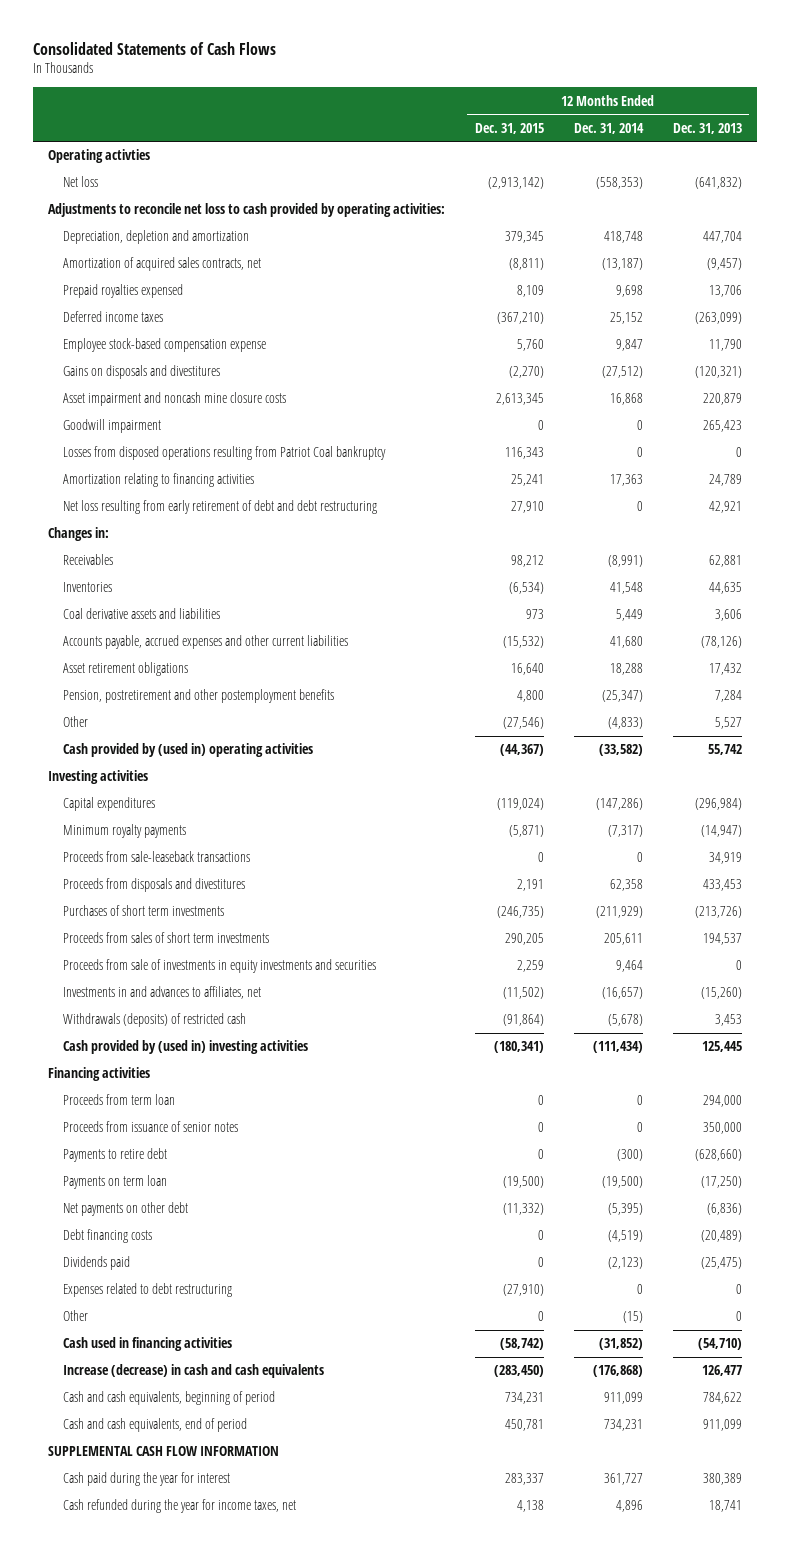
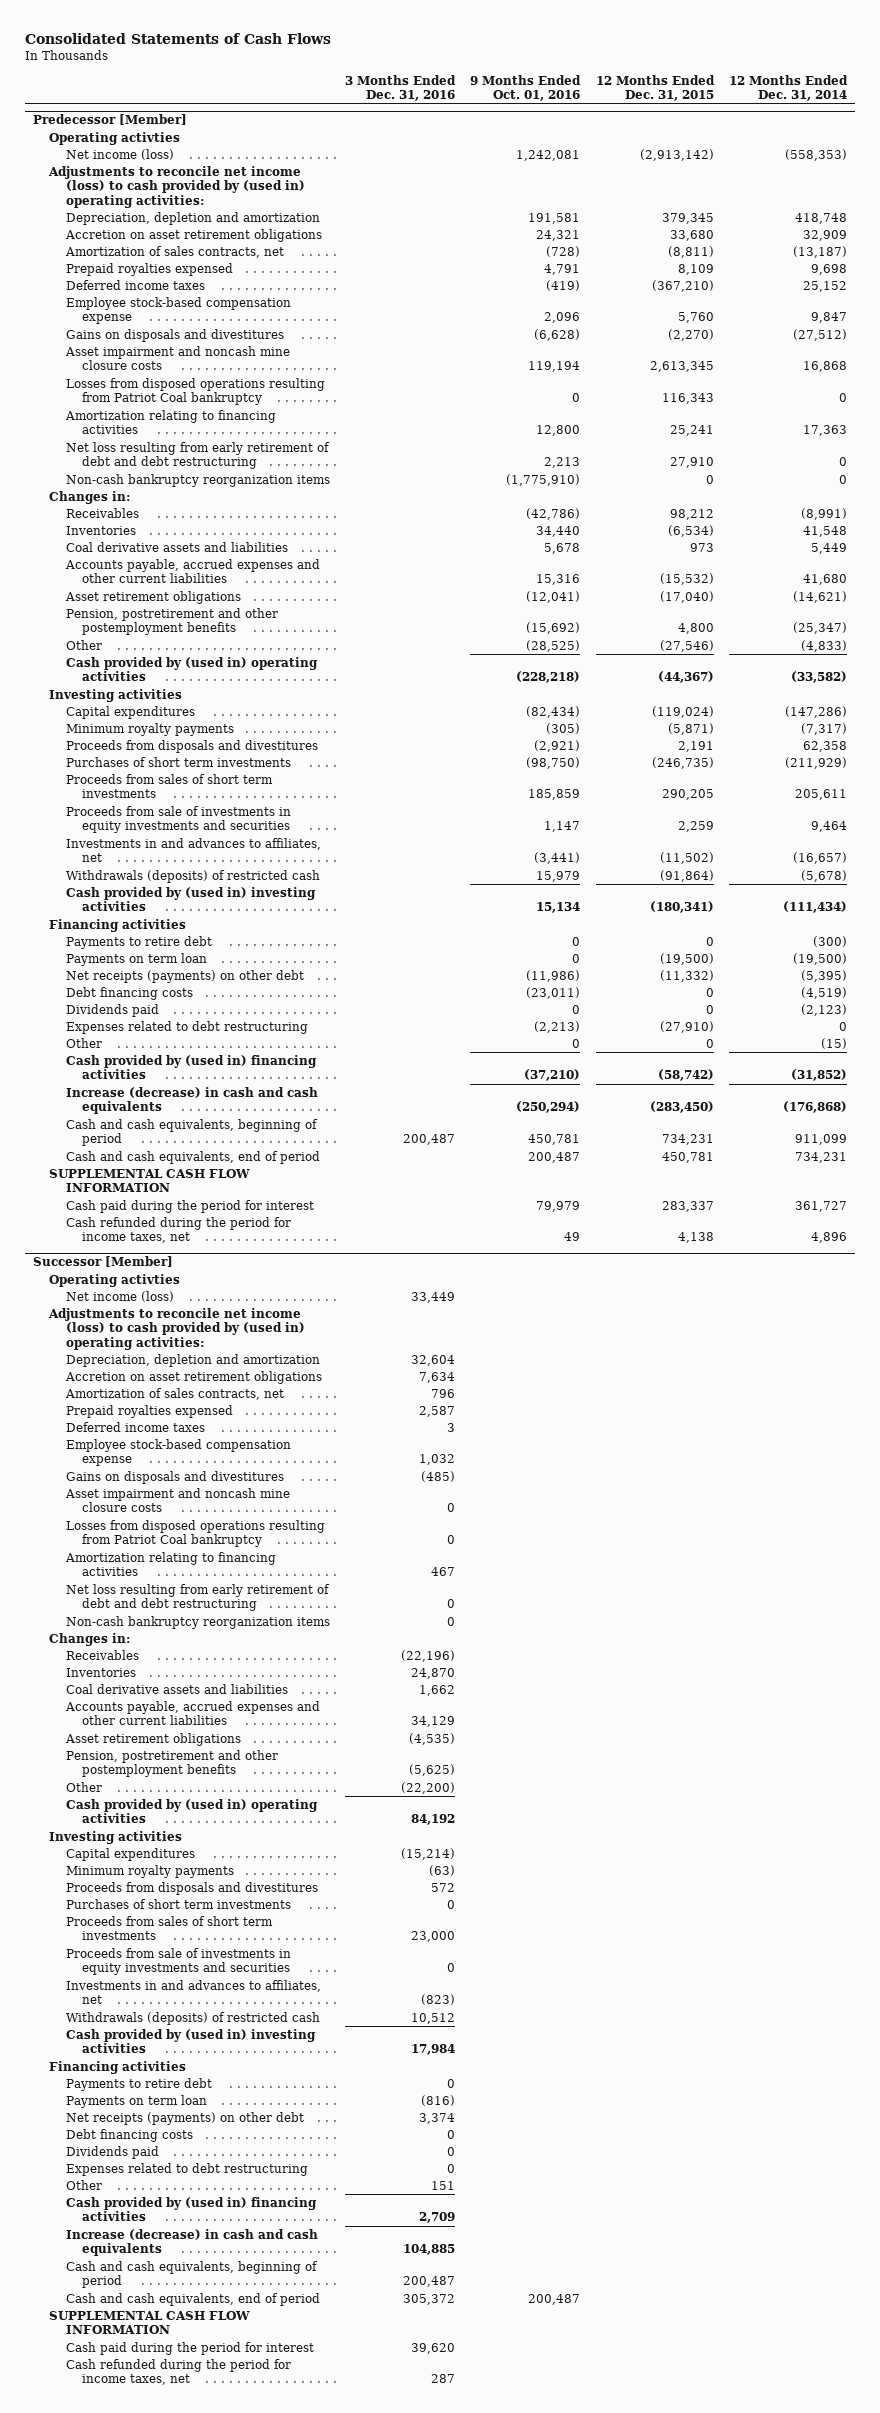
- | 12 Months Ended Dec. 31, 2015 | 12 Months Ended Dec. 31, 2014 | 12 Months Ended Dec. 31, 2013
+ | 3 Months Ended Dec. 31, 2016 | 9 Months Ended Oct. 01, 2016 | 12 Months Ended Dec. 31, 2015 | 12 Months Ended Dec. 31, 2014
+ Predecessor [Member]
- Net loss | (2,913,142) | (558,353) | (641,832)
- Adjustments to reconcile net loss to cash provided by operating activities:
+ Net income (loss) | | 1,242,081 | (2,913,142) | (558,353)
+ Adjustments to reconcile net income (loss) to cash provided by (used in) operating activities:
- Amortization of acquired sales contracts, net | (8,811) | (13,187) | (9,457)
+ Accretion on asset retirement obligations | | 24,321 | 33,680 | 32,909
+ Amortization of sales contracts, net | | (728) | (8,811) | (13,187)
- Goodwill impairment | 0 | 0 | 265,423
+ Non-cash bankruptcy reorganization items | | (1,775,910) | 0 | 0
- Asset retirement obligations | 16,640 | 18,288 | 17,432
+ Asset retirement obligations | | (12,041) | (17,040) | (14,621)
- Proceeds from sale-leaseback transactions | 0 | 0 | 34,919
- Proceeds from term loan | 0 | 0 | 294,000
- Proceeds from issuance of senior notes | 0 | 0 | 350,000
- Net payments on other debt | (11,332) | (5,395) | (6,836)
+ Net receipts (payments) on other debt | | (11,986) | (11,332) | (5,395)
- Cash used in financing activities | (58,742) | (31,852) | (54,710)
+ Cash provided by (used in) financing activities | | (37,210) | (58,742) | (31,852)
- Cash paid during the year for interest | 283,337 | 361,727 | 380,389
- Cash refunded during the year for income taxes, net | 4,138 | 4,896 | 18,741
+ Cash paid during the period for interest | | 79,979 | 283,337 | 361,727
+ Cash refunded during the period for income taxes, net | | 49 | 4,138 | 4,896
+ Successor [Member]
+ Operating activties
+ Net income (loss) | 33,449 | | |
+ Adjustments to reconcile net income (loss) to cash provided by (used in) operating activities:
+ Depreciation, depletion and amortization | 32,604 | | |
+ Accretion on asset retirement obligations | 7,634 | | |
+ Amortization of sales contracts, net | 796 | | |
+ Prepaid royalties expensed | 2,587 | | |
+ Deferred income taxes | 3 | | |
+ Employee stock-based compensation expense | 1,032 | | |
+ Gains on disposals and divestitures | (485) | | |
+ Asset impairment and noncash mine closure costs | 0 | | |
+ Losses from disposed operations resulting from Patriot Coal bankruptcy | 0 | | |
+ Amortization relating to financing activities | 467 | | |
+ Net loss resulting from early retirement of debt and debt restructuring | 0 | | |
+ Non-cash bankruptcy reorganization items | 0 | | |
+ Changes in:
+ Receivables | (22,196) | | |
+ Inventories | 24,870 | | |
+ Coal derivative assets and liabilities | 1,662 | | |
+ Accounts payable, accrued expenses and other current liabilities | 34,129 | | |
+ Asset retirement obligations | (4,535) | | |
+ Pension, postretirement and other postemployment benefits | (5,625) | | |
+ Other | (22,200) | | |
+ Cash provided by (used in) operating activities | 84,192 | | |
+ Investing activities
+ Capital expenditures | (15,214) | | |
+ Minimum royalty payments | (63) | | |
+ Proceeds from disposals and divestitures | 572 | | |
+ Purchases of short term investments | 0 | | |
+ Proceeds from sales of short term investments | 23,000 | | |
+ Proceeds from sale of investments in equity investments and securities | 0 | | |
+ Investments in and advances to affiliates, net | (823) | | |
+ Withdrawals (deposits) of restricted cash | 10,512 | | |
+ Cash provided by (used in) investing activities | 17,984 | | |
+ Financing activities
+ Payments to retire debt | 0 | | |
+ Payments on term loan | (816) | | |
+ Net receipts (payments) on other debt | 3,374 | | |
+ Debt financing costs | 0 | | |
+ Dividends paid | 0 | | |
+ Expenses related to debt restructuring | 0 | | |
+ Other | 151 | | |
+ Cash provided by (used in) financing activities | 2,709 | | |
+ Increase (decrease) in cash and cash equivalents | 104,885 | | |
+ Cash and cash equivalents, beginning of period | 200,487 | | |
+ Cash and cash equivalents, end of period | 305,372 | 200,487 | |
+ SUPPLEMENTAL CASH FLOW INFORMATION
+ Cash paid during the period for interest | 39,620 | | |
+ Cash refunded during the period for income taxes, net | 287 | | |

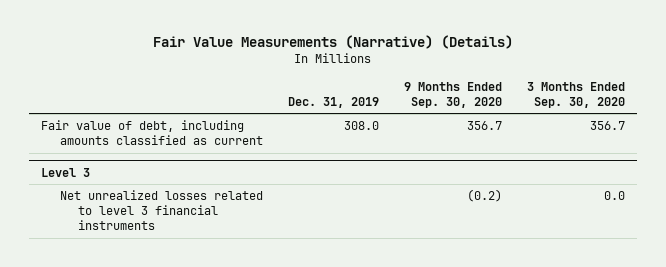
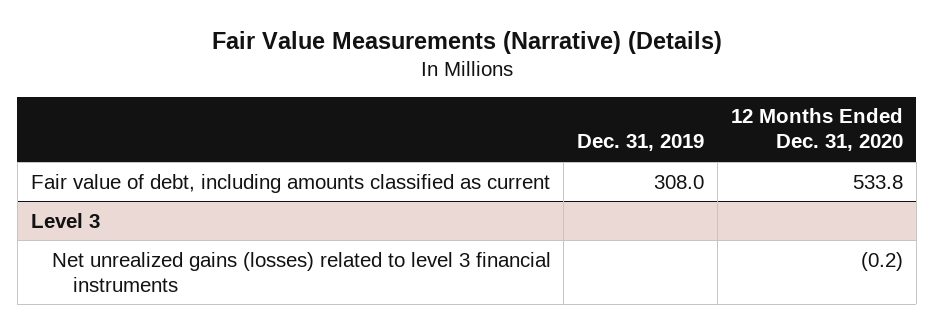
- | Dec. 31, 2019 | 9 Months Ended Sep. 30, 2020 | 3 Months Ended Sep. 30, 2020
+ | Dec. 31, 2019 | 12 Months Ended Dec. 31, 2020
@ Level 3
- Net unrealized losses related to level 3 financial instruments | | (0.2) | 0.0
+ Net unrealized gains (losses) related to level 3 financial instruments | | (0.2)

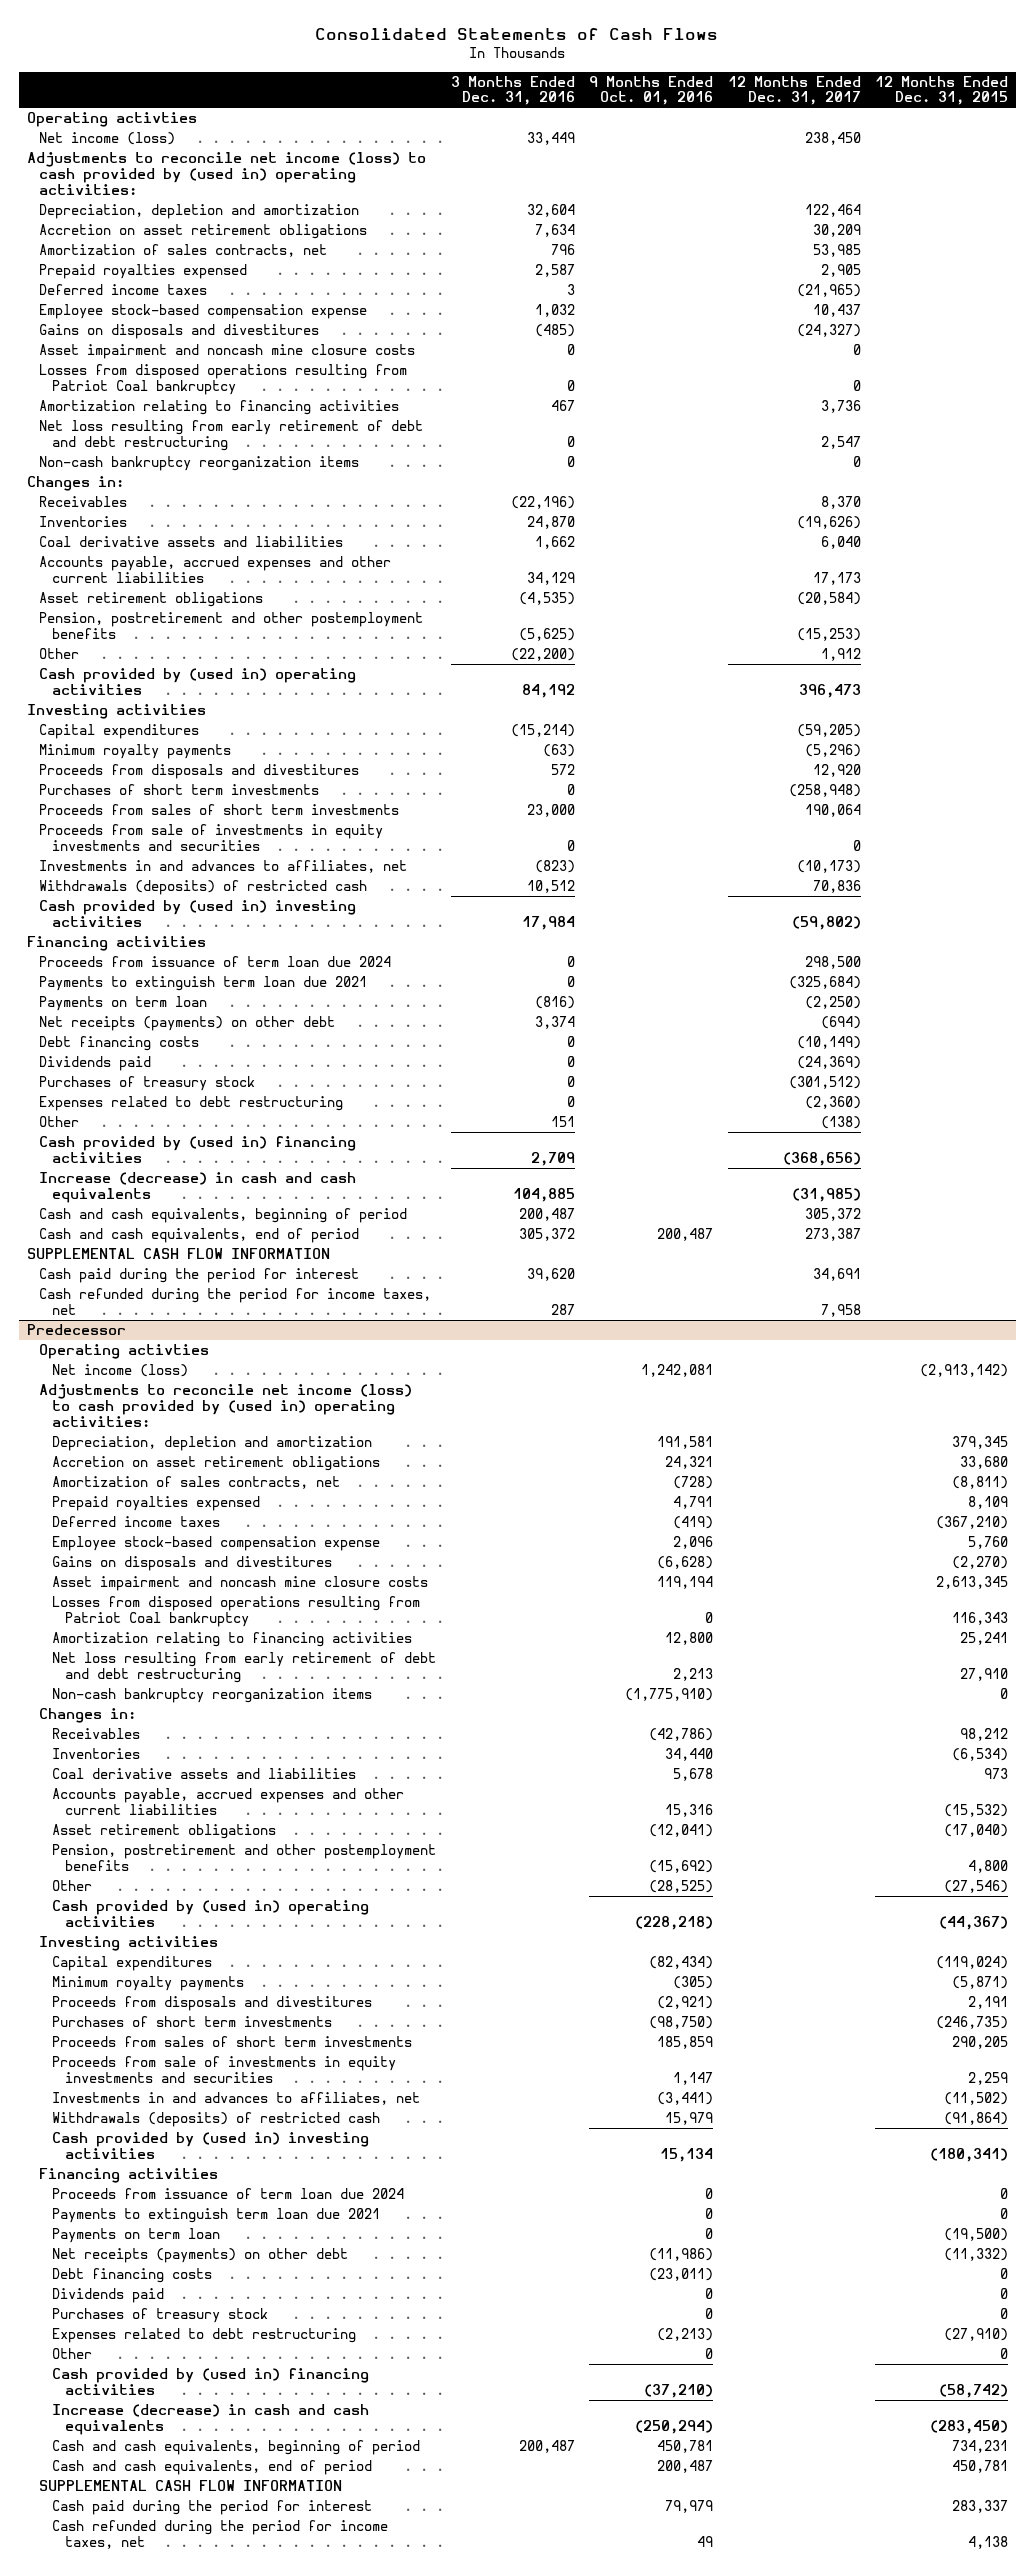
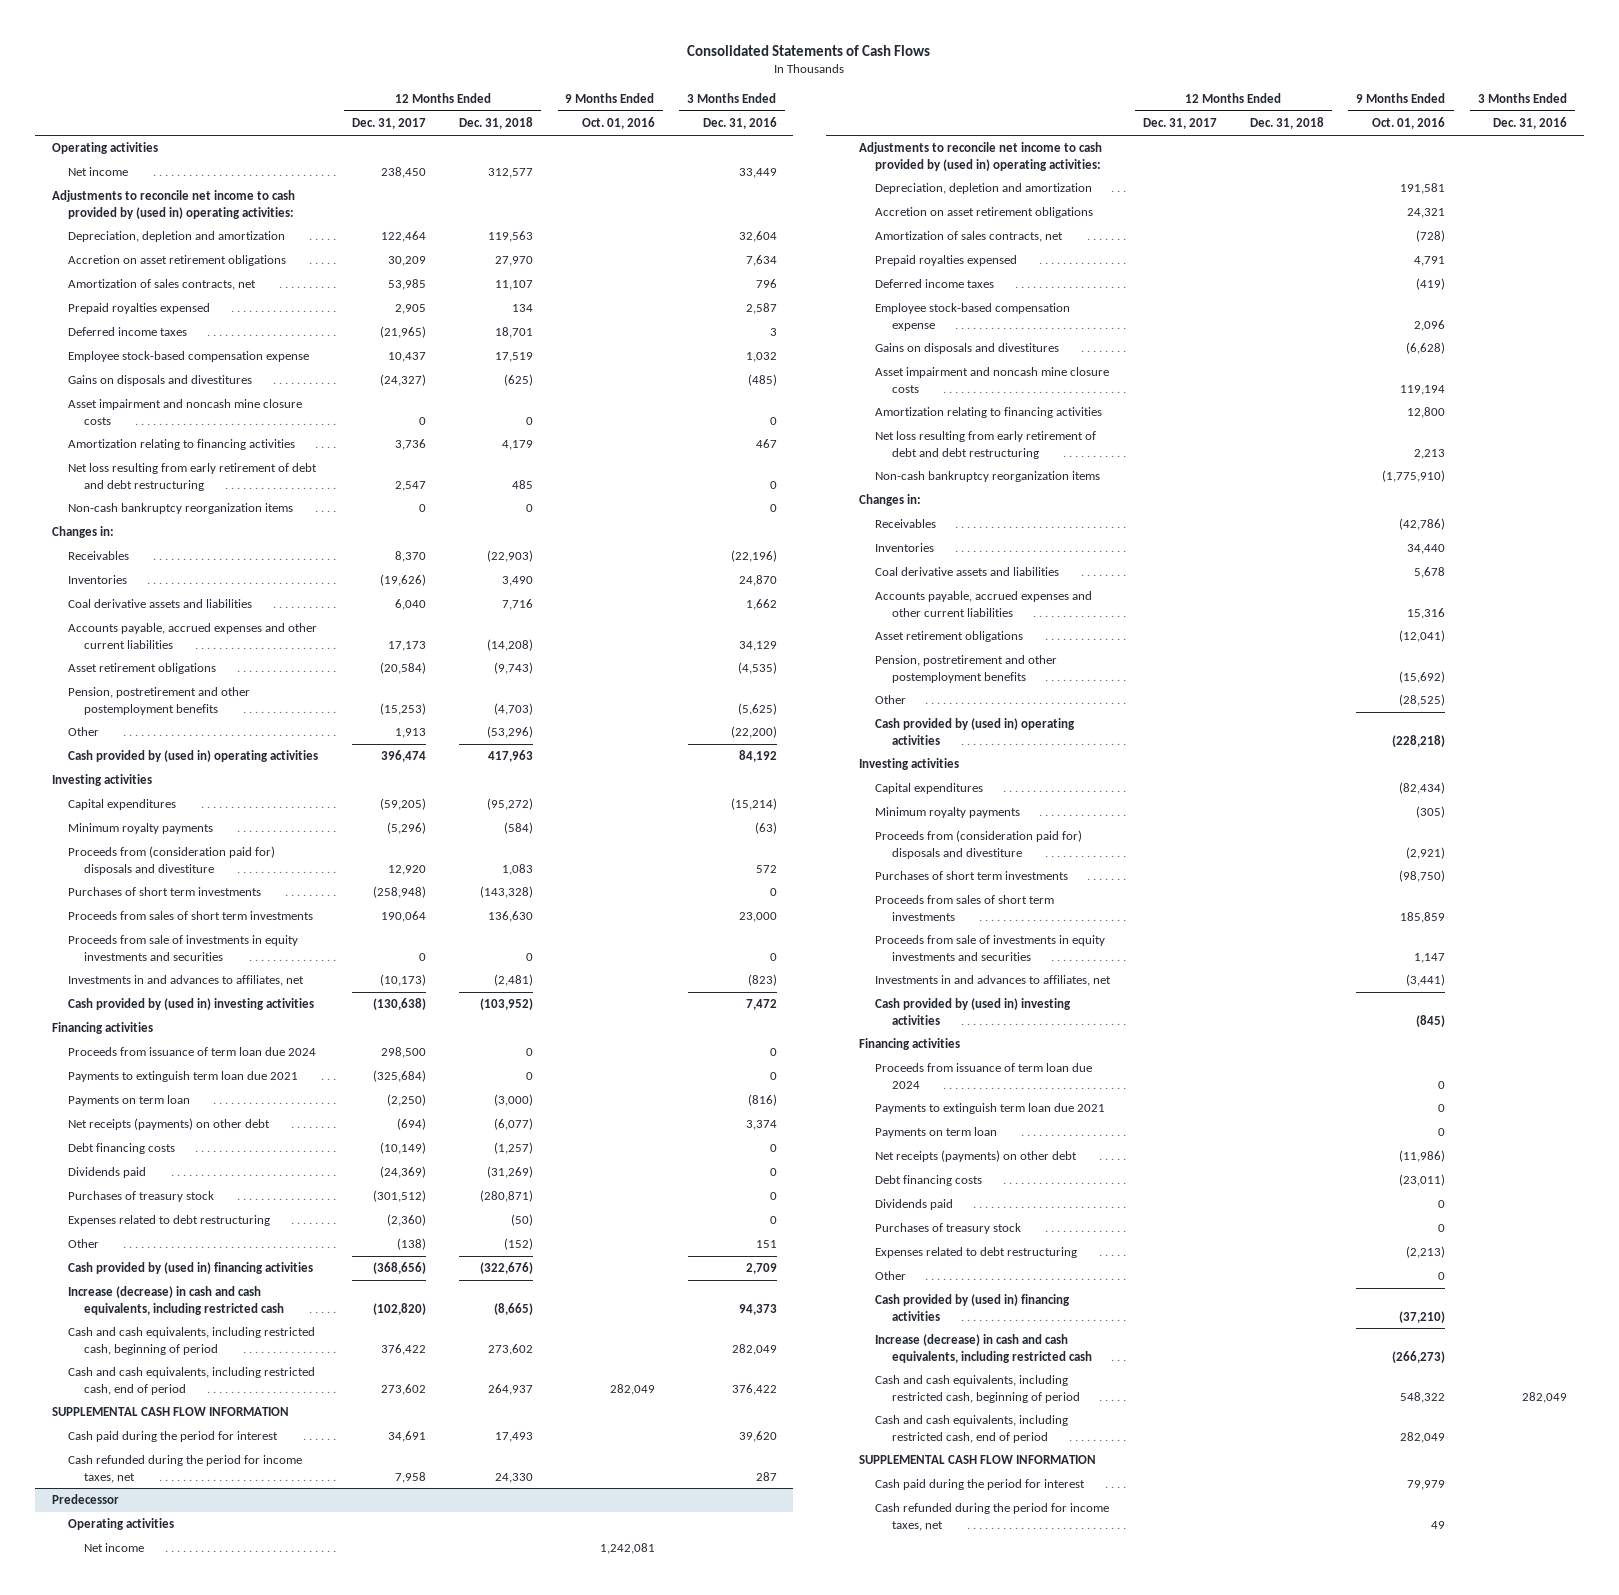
- | 3 Months Ended Dec. 31, 2016 | 9 Months Ended Oct. 01, 2016 | 12 Months Ended Dec. 31, 2017 | 12 Months Ended Dec. 31, 2015
+ | 12 Months Ended Dec. 31, 2017 | 12 Months Ended Dec. 31, 2018 | 9 Months Ended Oct. 01, 2016 | 3 Months Ended Dec. 31, 2016
- Operating activties
- Net income (loss) | 33,449 | | 238,450 |
- Adjustments to reconcile net income (loss) to cash provided by (used in) operating activities:
+ Operating activities
+ Net income | 238,450 | 312,577 | | 33,449
+ Adjustments to reconcile net income to cash provided by (used in) operating activities:
- Losses from disposed operations resulting from Patriot Coal bankruptcy | 0 | | 0 |
- Other | (22,200) | | 1,912 |
- Cash provided by (used in) operating activities | 84,192 | | 396,473 |
+ Other | 1,913 | (53,296) | | (22,200)
+ Cash provided by (used in) operating activities | 396,474 | 417,963 | | 84,192
- Proceeds from disposals and divestitures | 572 | | 12,920 |
+ Proceeds from (consideration paid for) disposals and divestiture | 12,920 | 1,083 | | 572
- Withdrawals (deposits) of restricted cash | 10,512 | | 70,836 |
- Cash provided by (used in) investing activities | 17,984 | | (59,802) |
+ Cash provided by (used in) investing activities | (130,638) | (103,952) | | 7,472
- Increase (decrease) in cash and cash equivalents | 104,885 | | (31,985) |
- Cash and cash equivalents, beginning of period | 200,487 | | 305,372 |
- Cash and cash equivalents, end of period | 305,372 | 200,487 | 273,387 |
+ Increase (decrease) in cash and cash equivalents, including restricted cash | (102,820) | (8,665) | | 94,373
+ Cash and cash equivalents, including restricted cash, beginning of period | 376,422 | 273,602 | | 282,049
+ Cash and cash equivalents, including restricted cash, end of period | 273,602 | 264,937 | 282,049 | 376,422
@ Predecessor
- Operating activties
- Net income (loss) | | 1,242,081 | | (2,913,142)
- Adjustments to reconcile net income (loss) to cash provided by (used in) operating activities:
+ Operating activities
+ Net income | | | 1,242,081 |
+ Adjustments to reconcile net income to cash provided by (used in) operating activities:
- Losses from disposed operations resulting from Patriot Coal bankruptcy | | 0 | | 116,343
- Proceeds from disposals and divestitures | | (2,921) | | 2,191
+ Proceeds from (consideration paid for) disposals and divestiture | | | (2,921) |
- Withdrawals (deposits) of restricted cash | | 15,979 | | (91,864)
- Cash provided by (used in) investing activities | | 15,134 | | (180,341)
+ Cash provided by (used in) investing activities | | | (845) |
- Increase (decrease) in cash and cash equivalents | | (250,294) | | (283,450)
- Cash and cash equivalents, beginning of period | 200,487 | 450,781 | | 734,231
- Cash and cash equivalents, end of period | | 200,487 | | 450,781
+ Increase (decrease) in cash and cash equivalents, including restricted cash | | | (266,273) |
+ Cash and cash equivalents, including restricted cash, beginning of period | | | 548,322 | 282,049
+ Cash and cash equivalents, including restricted cash, end of period | | | 282,049 |

